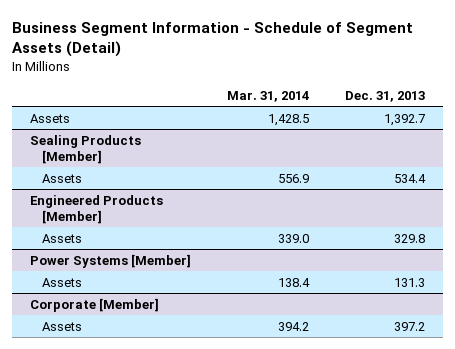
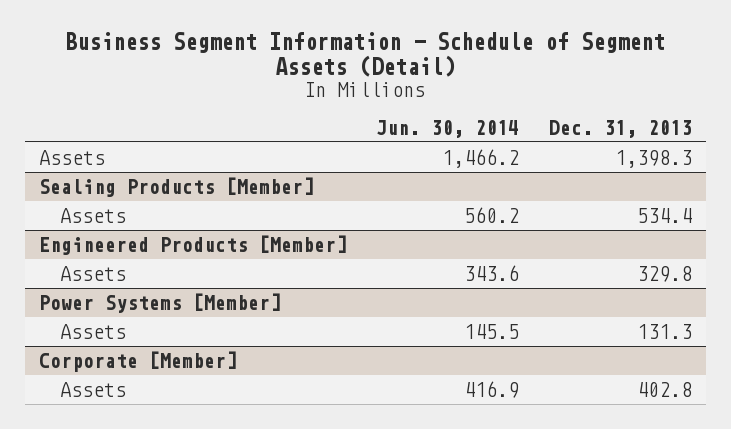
- | Mar. 31, 2014 | Dec. 31, 2013
+ | Jun. 30, 2014 | Dec. 31, 2013
- Assets | 1,428.5 | 1,392.7
+ Assets | 1,466.2 | 1,398.3
@ Corporate [Member]
- Assets | 394.2 | 397.2
+ Assets | 416.9 | 402.8

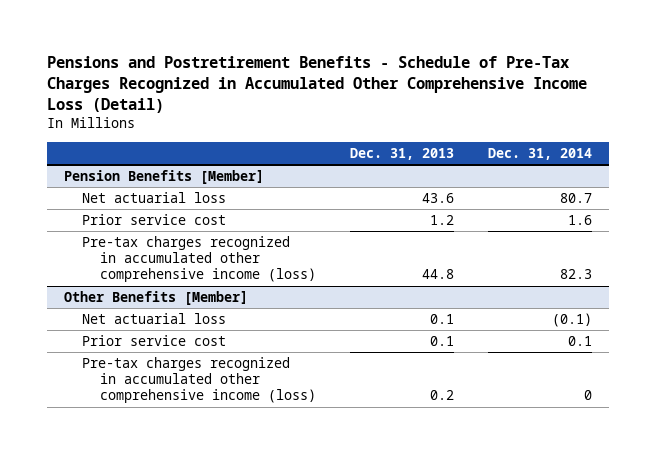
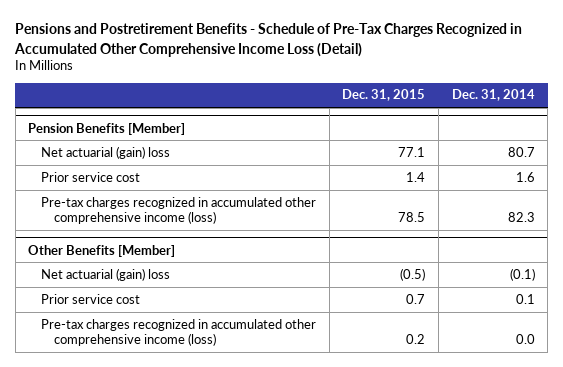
- | Dec. 31, 2013 | Dec. 31, 2014
+ | Dec. 31, 2015 | Dec. 31, 2014
@ Pension Benefits [Member]
- Net actuarial loss | 43.6 | 80.7
+ Net actuarial (gain) loss | 77.1 | 80.7
@ Other Benefits [Member]
- Net actuarial loss | 0.1 | (0.1)
+ Net actuarial (gain) loss | (0.5) | (0.1)
- Pre-tax charges recognized in accumulated other comprehensive income (loss) | 0.2 | 0
+ Pre-tax charges recognized in accumulated other comprehensive income (loss) | 0.2 | 0.0

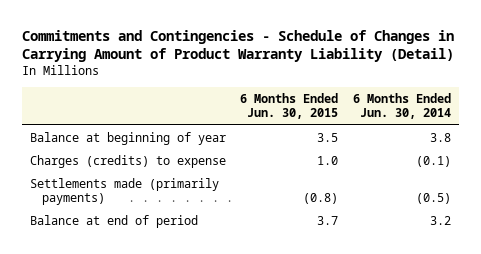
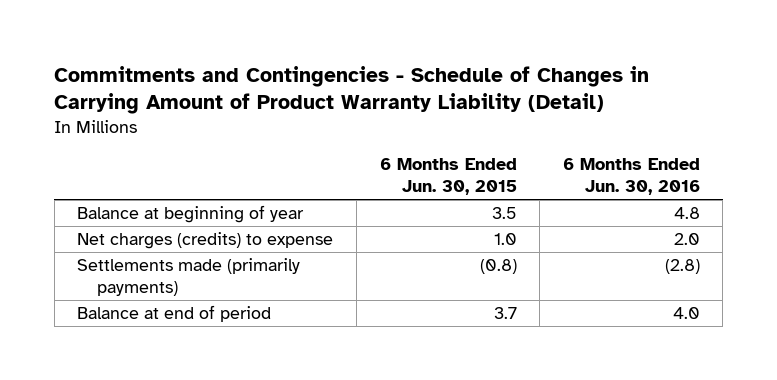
- | 6 Months Ended Jun. 30, 2015 | 6 Months Ended Jun. 30, 2014
+ | 6 Months Ended Jun. 30, 2015 | 6 Months Ended Jun. 30, 2016
- Charges (credits) to expense | 1.0 | (0.1)
+ Net charges (credits) to expense | 1.0 | 2.0

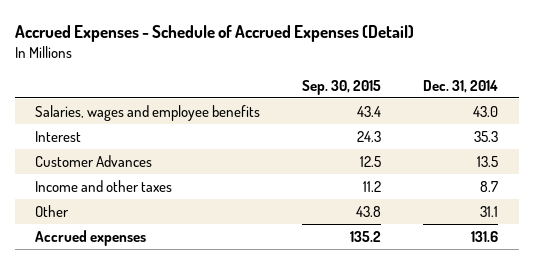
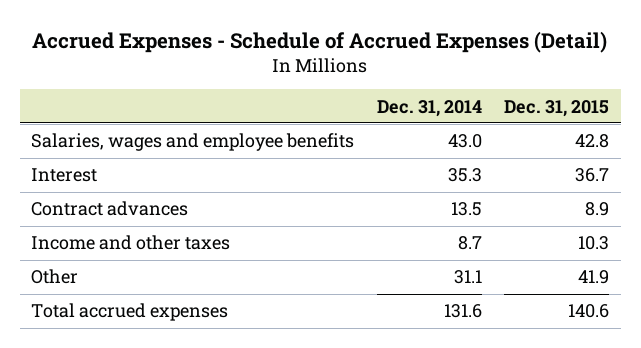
- | Sep. 30, 2015 | Dec. 31, 2014
+ | Dec. 31, 2014 | Dec. 31, 2015
- Customer Advances | 12.5 | 13.5
+ Contract advances | 13.5 | 8.9
- Accrued expenses | 135.2 | 131.6
+ Total accrued expenses | 131.6 | 140.6

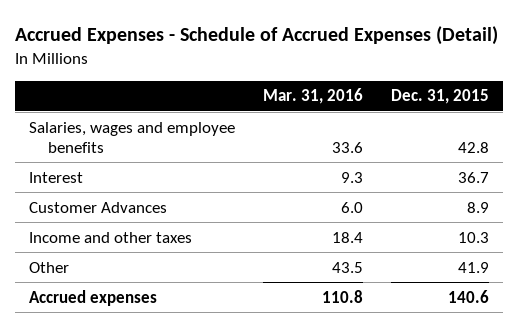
- | Dec. 31, 2014 | Dec. 31, 2015
+ | Mar. 31, 2016 | Dec. 31, 2015
- Contract advances | 13.5 | 8.9
+ Customer Advances | 6.0 | 8.9
- Total accrued expenses | 131.6 | 140.6
+ Accrued expenses | 110.8 | 140.6

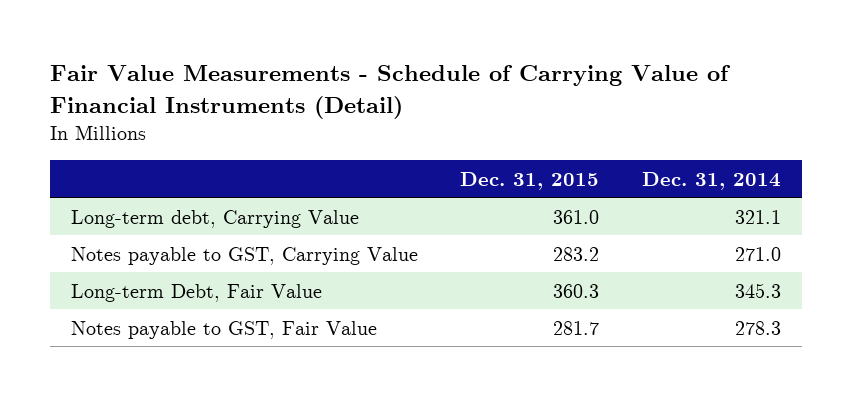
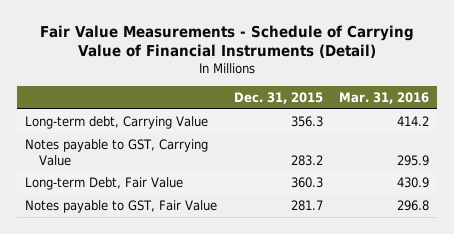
- | Dec. 31, 2015 | Dec. 31, 2014
+ | Dec. 31, 2015 | Mar. 31, 2016
- Long-term debt, Carrying Value | 361.0 | 321.1
+ Long-term debt, Carrying Value | 356.3 | 414.2

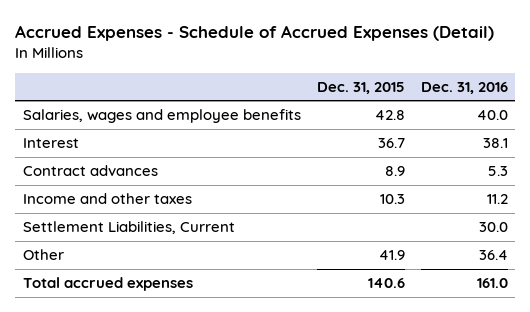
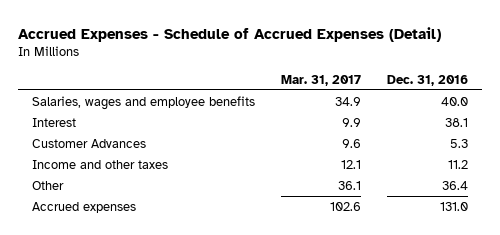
- | Dec. 31, 2015 | Dec. 31, 2016
+ | Mar. 31, 2017 | Dec. 31, 2016
- Contract advances | 8.9 | 5.3
+ Customer Advances | 9.6 | 5.3
- Settlement Liabilities, Current | | 30.0
- Total accrued expenses | 140.6 | 161.0
+ Accrued expenses | 102.6 | 131.0

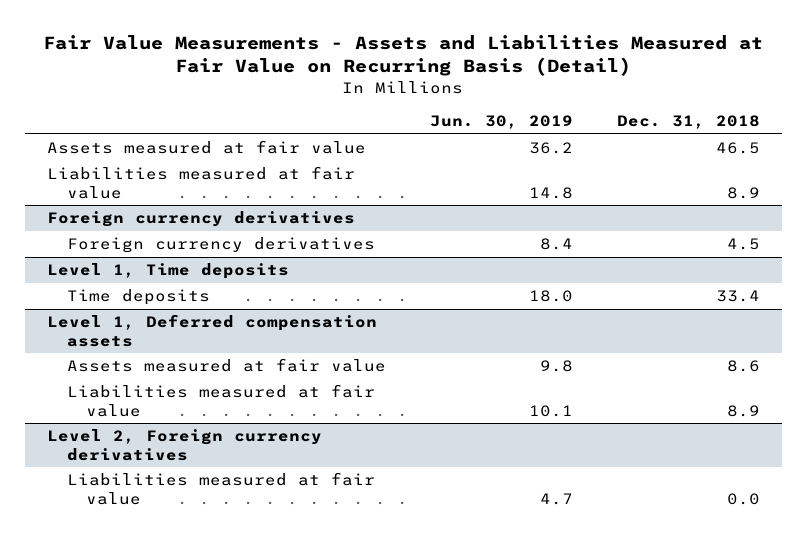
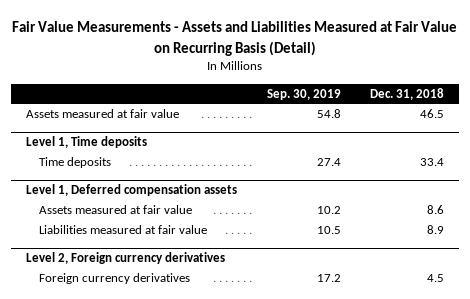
- | Jun. 30, 2019 | Dec. 31, 2018
+ | Sep. 30, 2019 | Dec. 31, 2018
- Liabilities measured at fair value | 14.8 | 8.9
- Foreign currency derivatives
- Foreign currency derivatives | 8.4 | 4.5
@ Level 2, Foreign currency derivatives
- Liabilities measured at fair value | 4.7 | 0.0
+ Foreign currency derivatives | 17.2 | 4.5

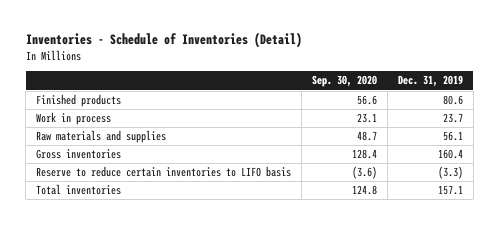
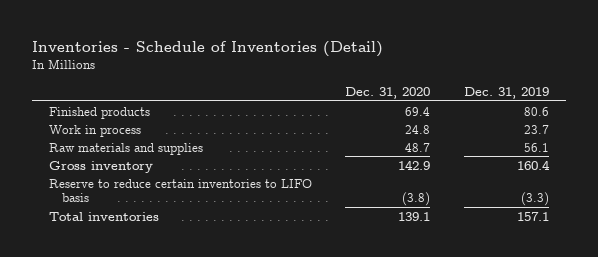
- | Sep. 30, 2020 | Dec. 31, 2019
+ | Dec. 31, 2020 | Dec. 31, 2019
- Gross inventories | 128.4 | 160.4
+ Gross inventory | 142.9 | 160.4

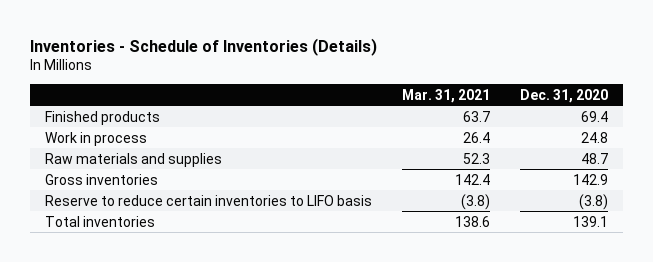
- Inventories - Schedule of Inventories (Detail)
+ Inventories - Schedule of Inventories (Details)
- | Dec. 31, 2020 | Dec. 31, 2019
+ | Mar. 31, 2021 | Dec. 31, 2020
- Gross inventory | 142.9 | 160.4
+ Gross inventories | 142.4 | 142.9

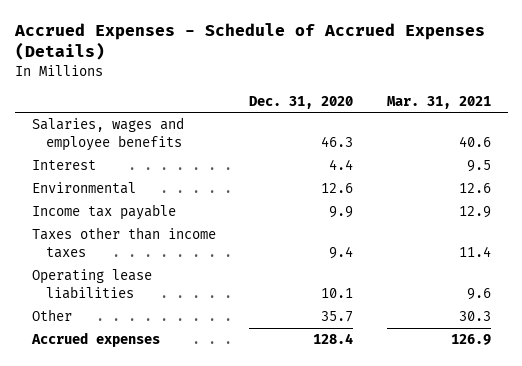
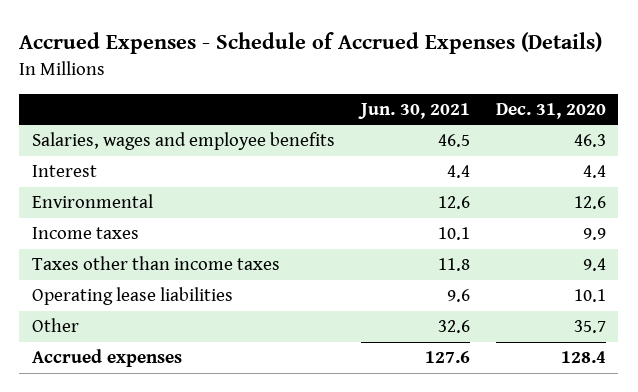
- | Dec. 31, 2020 | Mar. 31, 2021
+ | Jun. 30, 2021 | Dec. 31, 2020
- Income tax payable | 9.9 | 12.9
+ Income taxes | 10.1 | 9.9

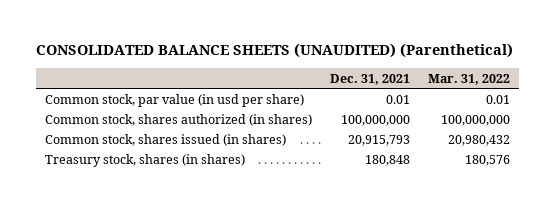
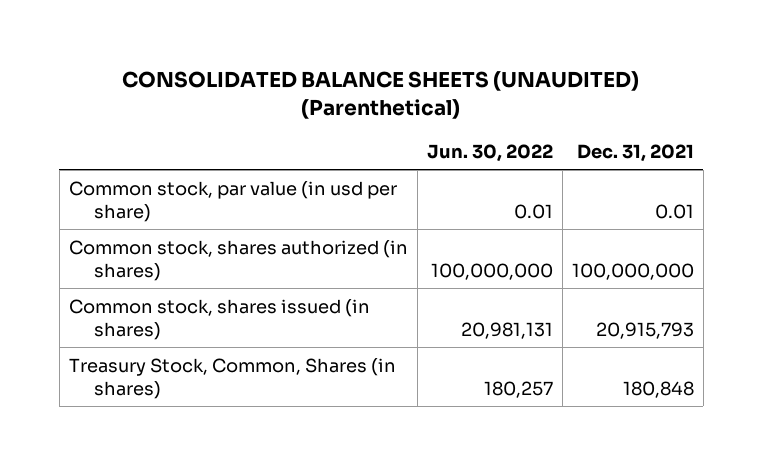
- | Dec. 31, 2021 | Mar. 31, 2022
+ | Jun. 30, 2022 | Dec. 31, 2021
- Treasury stock, shares (in shares) | 180,848 | 180,576
+ Treasury Stock, Common, Shares (in shares) | 180,257 | 180,848

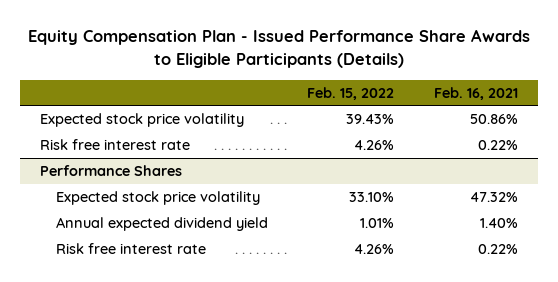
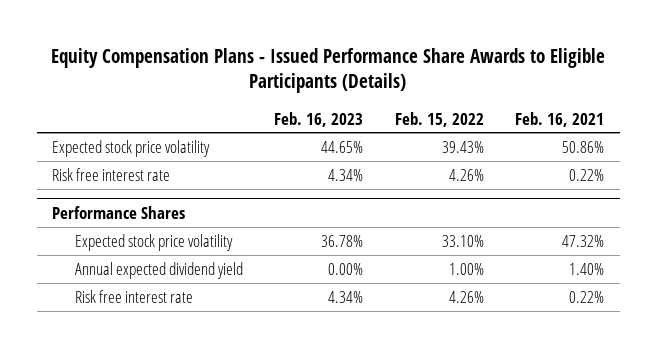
- Equity Compensation Plan - Issued Performance Share Awards to Eligible Participants (Details)
+ Equity Compensation Plans - Issued Performance Share Awards to Eligible Participants (Details)
- | Feb. 15, 2022 | Feb. 16, 2021
+ | Feb. 16, 2023 | Feb. 15, 2022 | Feb. 16, 2021
@ Performance Shares
- Annual expected dividend yield | 1.01% | 1.40%
+ Annual expected dividend yield | 0.00% | 1.00% | 1.40%

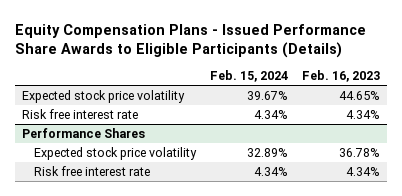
- | Feb. 16, 2023 | Feb. 15, 2022 | Feb. 16, 2021
+ | Feb. 15, 2024 | Feb. 16, 2023
@ Performance Shares
- Annual expected dividend yield | 0.00% | 1.00% | 1.40%

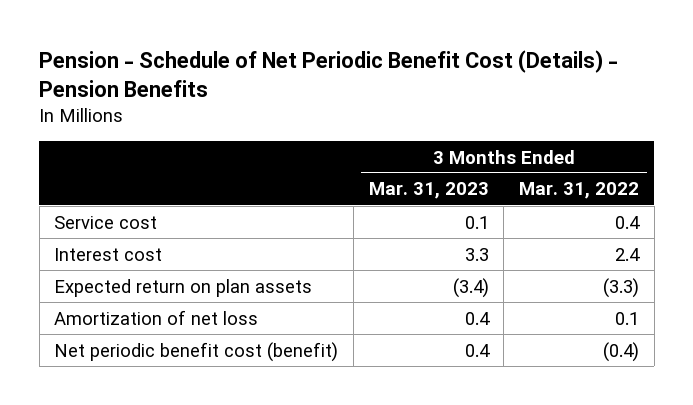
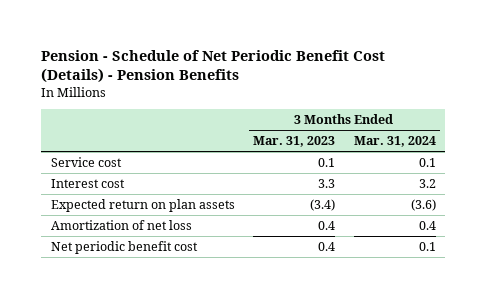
- | 3 Months Ended Mar. 31, 2023 | 3 Months Ended Mar. 31, 2022
+ | 3 Months Ended Mar. 31, 2023 | 3 Months Ended Mar. 31, 2024
- Net periodic benefit cost (benefit) | 0.4 | (0.4)
+ Net periodic benefit cost | 0.4 | 0.1

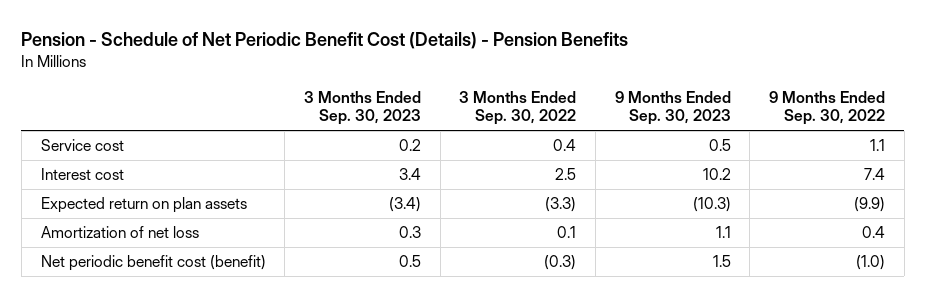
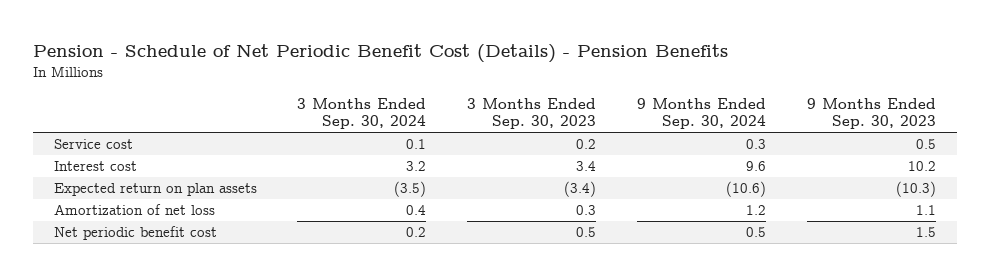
- | 3 Months Ended Sep. 30, 2023 | 3 Months Ended Sep. 30, 2022 | 9 Months Ended Sep. 30, 2023 | 9 Months Ended Sep. 30, 2022
+ | 3 Months Ended Sep. 30, 2024 | 3 Months Ended Sep. 30, 2023 | 9 Months Ended Sep. 30, 2024 | 9 Months Ended Sep. 30, 2023
- Net periodic benefit cost (benefit) | 0.5 | (0.3) | 1.5 | (1.0)
+ Net periodic benefit cost | 0.2 | 0.5 | 0.5 | 1.5

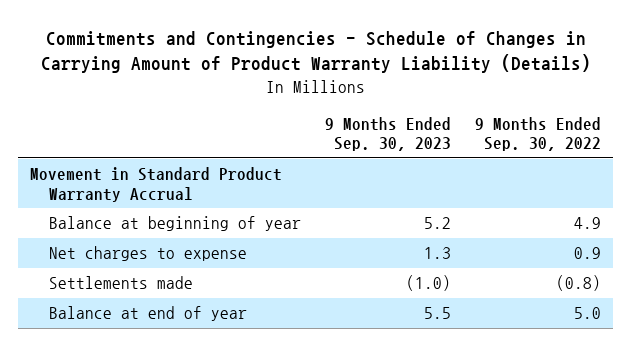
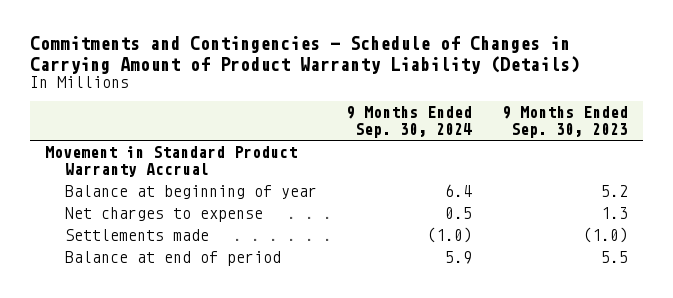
- | 9 Months Ended Sep. 30, 2023 | 9 Months Ended Sep. 30, 2022
+ | 9 Months Ended Sep. 30, 2024 | 9 Months Ended Sep. 30, 2023
- Balance at end of year | 5.5 | 5.0
+ Balance at end of period | 5.9 | 5.5

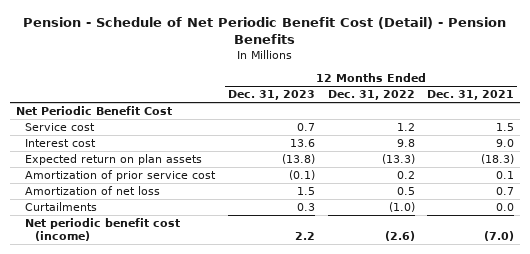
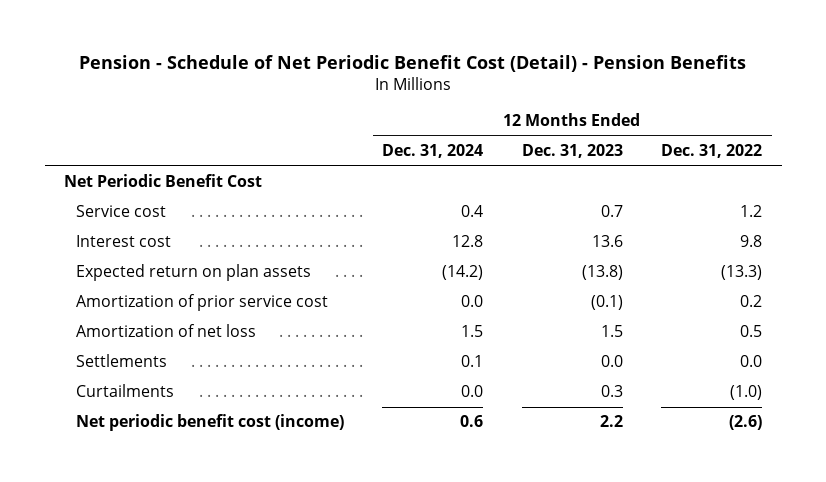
- | 12 Months Ended Dec. 31, 2023 | 12 Months Ended Dec. 31, 2022 | 12 Months Ended Dec. 31, 2021
+ | 12 Months Ended Dec. 31, 2024 | 12 Months Ended Dec. 31, 2023 | 12 Months Ended Dec. 31, 2022
+ Settlements | 0.1 | 0.0 | 0.0

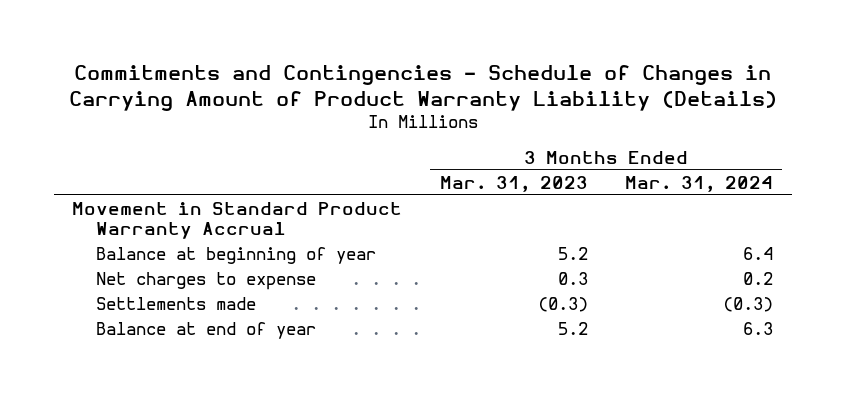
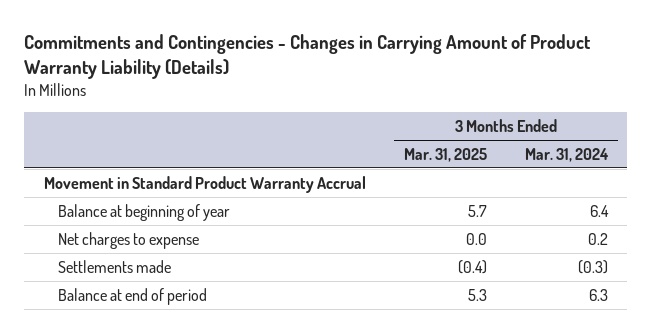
- Commitments and Contingencies - Schedule of Changes in Carrying Amount of Product Warranty Liability (Details)
+ Commitments and Contingencies - Changes in Carrying Amount of Product Warranty Liability (Details)
- | 3 Months Ended Mar. 31, 2023 | 3 Months Ended Mar. 31, 2024
+ | 3 Months Ended Mar. 31, 2025 | 3 Months Ended Mar. 31, 2024
- Balance at end of year | 5.2 | 6.3
+ Balance at end of period | 5.3 | 6.3

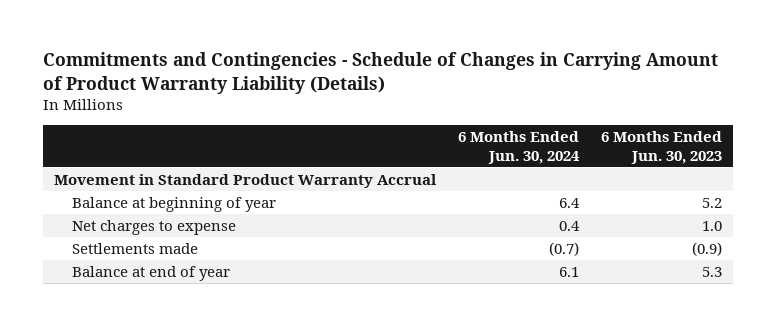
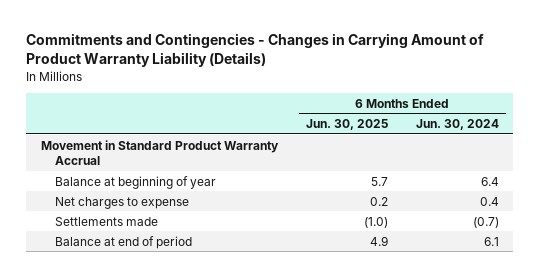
- Commitments and Contingencies - Schedule of Changes in Carrying Amount of Product Warranty Liability (Details)
+ Commitments and Contingencies - Changes in Carrying Amount of Product Warranty Liability (Details)
- | 6 Months Ended Jun. 30, 2024 | 6 Months Ended Jun. 30, 2023
+ | 6 Months Ended Jun. 30, 2025 | 6 Months Ended Jun. 30, 2024
- Balance at end of year | 6.1 | 5.3
+ Balance at end of period | 4.9 | 6.1

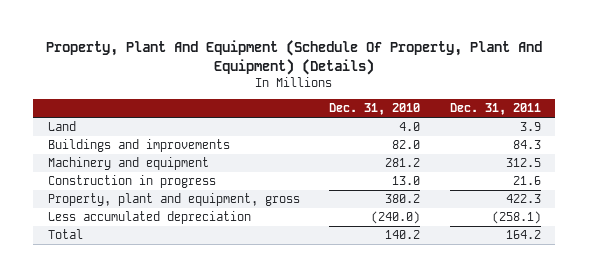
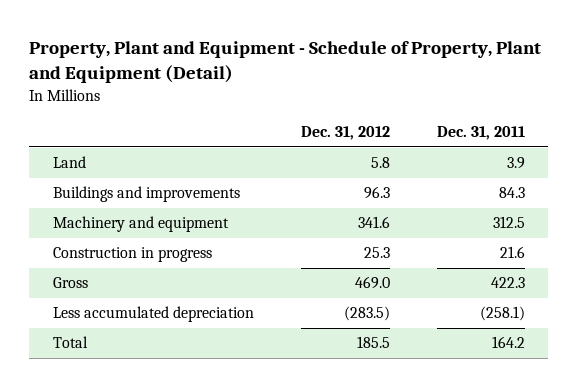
- Property, Plant And Equipment (Schedule Of Property, Plant And Equipment) (Details)
+ Property, Plant and Equipment - Schedule of Property, Plant and Equipment (Detail)
- | Dec. 31, 2010 | Dec. 31, 2011
+ | Dec. 31, 2012 | Dec. 31, 2011
- Property, plant and equipment, gross | 380.2 | 422.3
+ Gross | 469.0 | 422.3

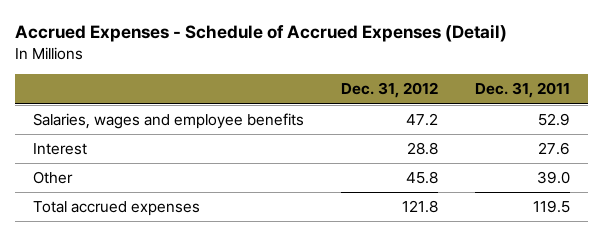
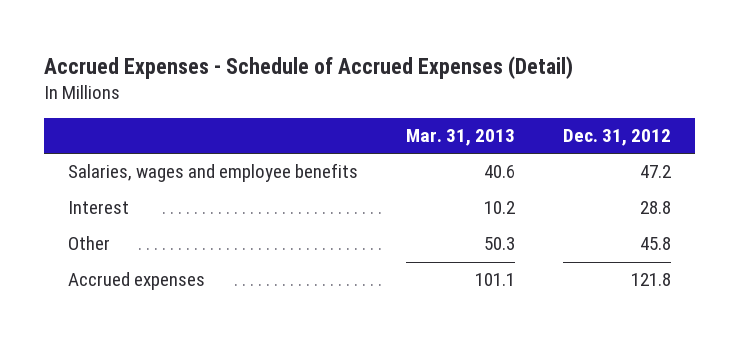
- | Dec. 31, 2012 | Dec. 31, 2011
+ | Mar. 31, 2013 | Dec. 31, 2012
- Total accrued expenses | 121.8 | 119.5
+ Accrued expenses | 101.1 | 121.8

